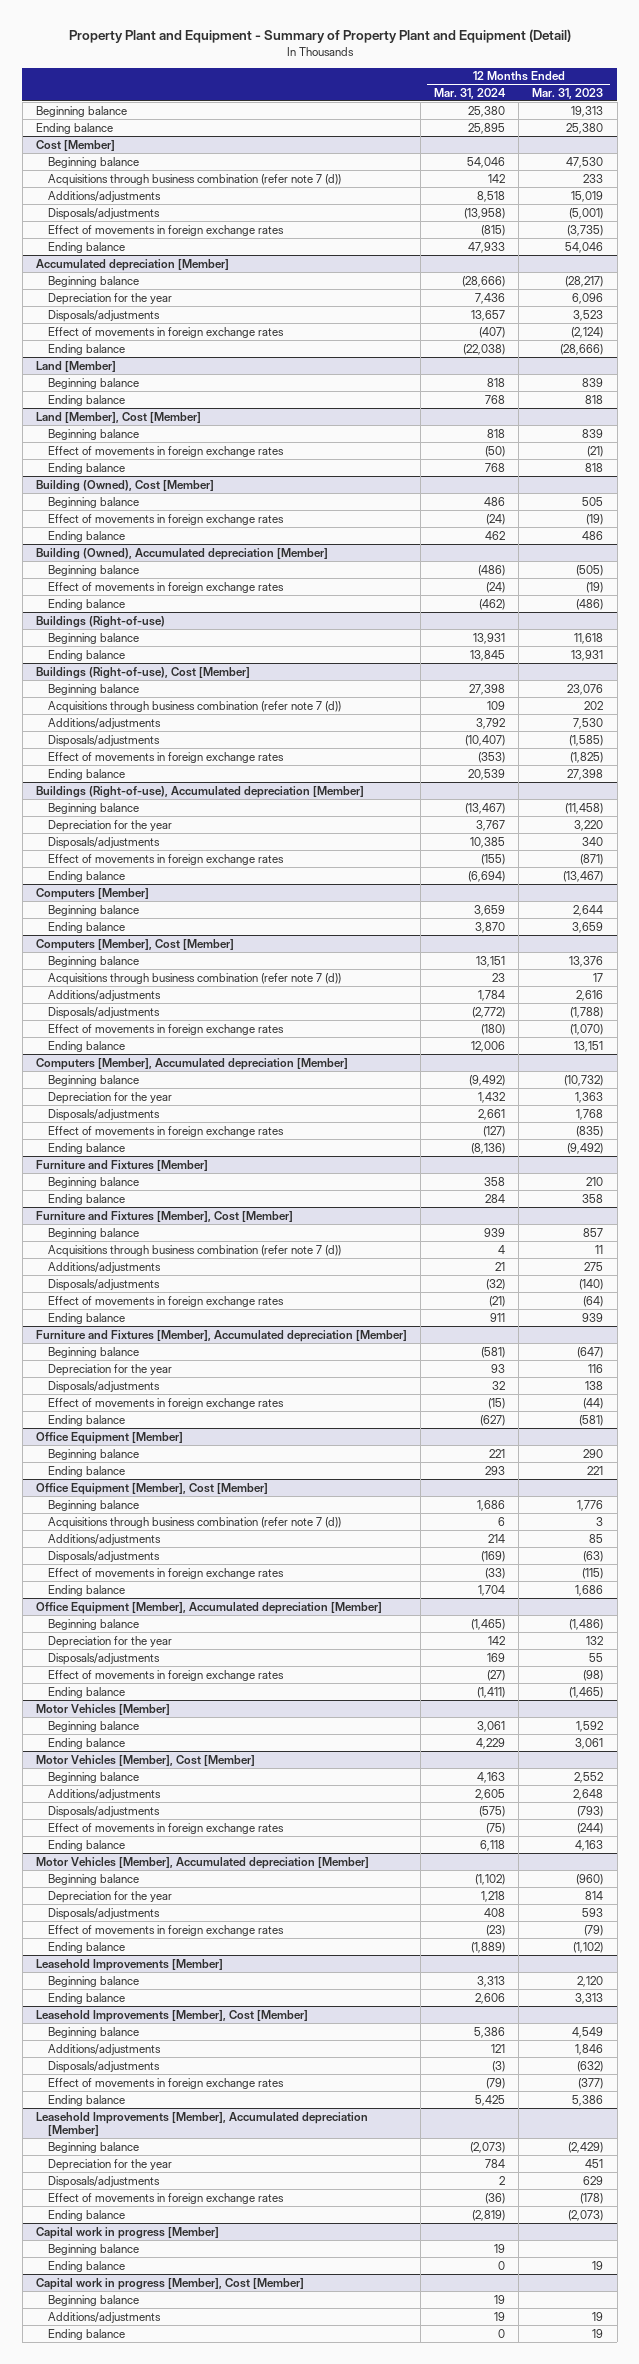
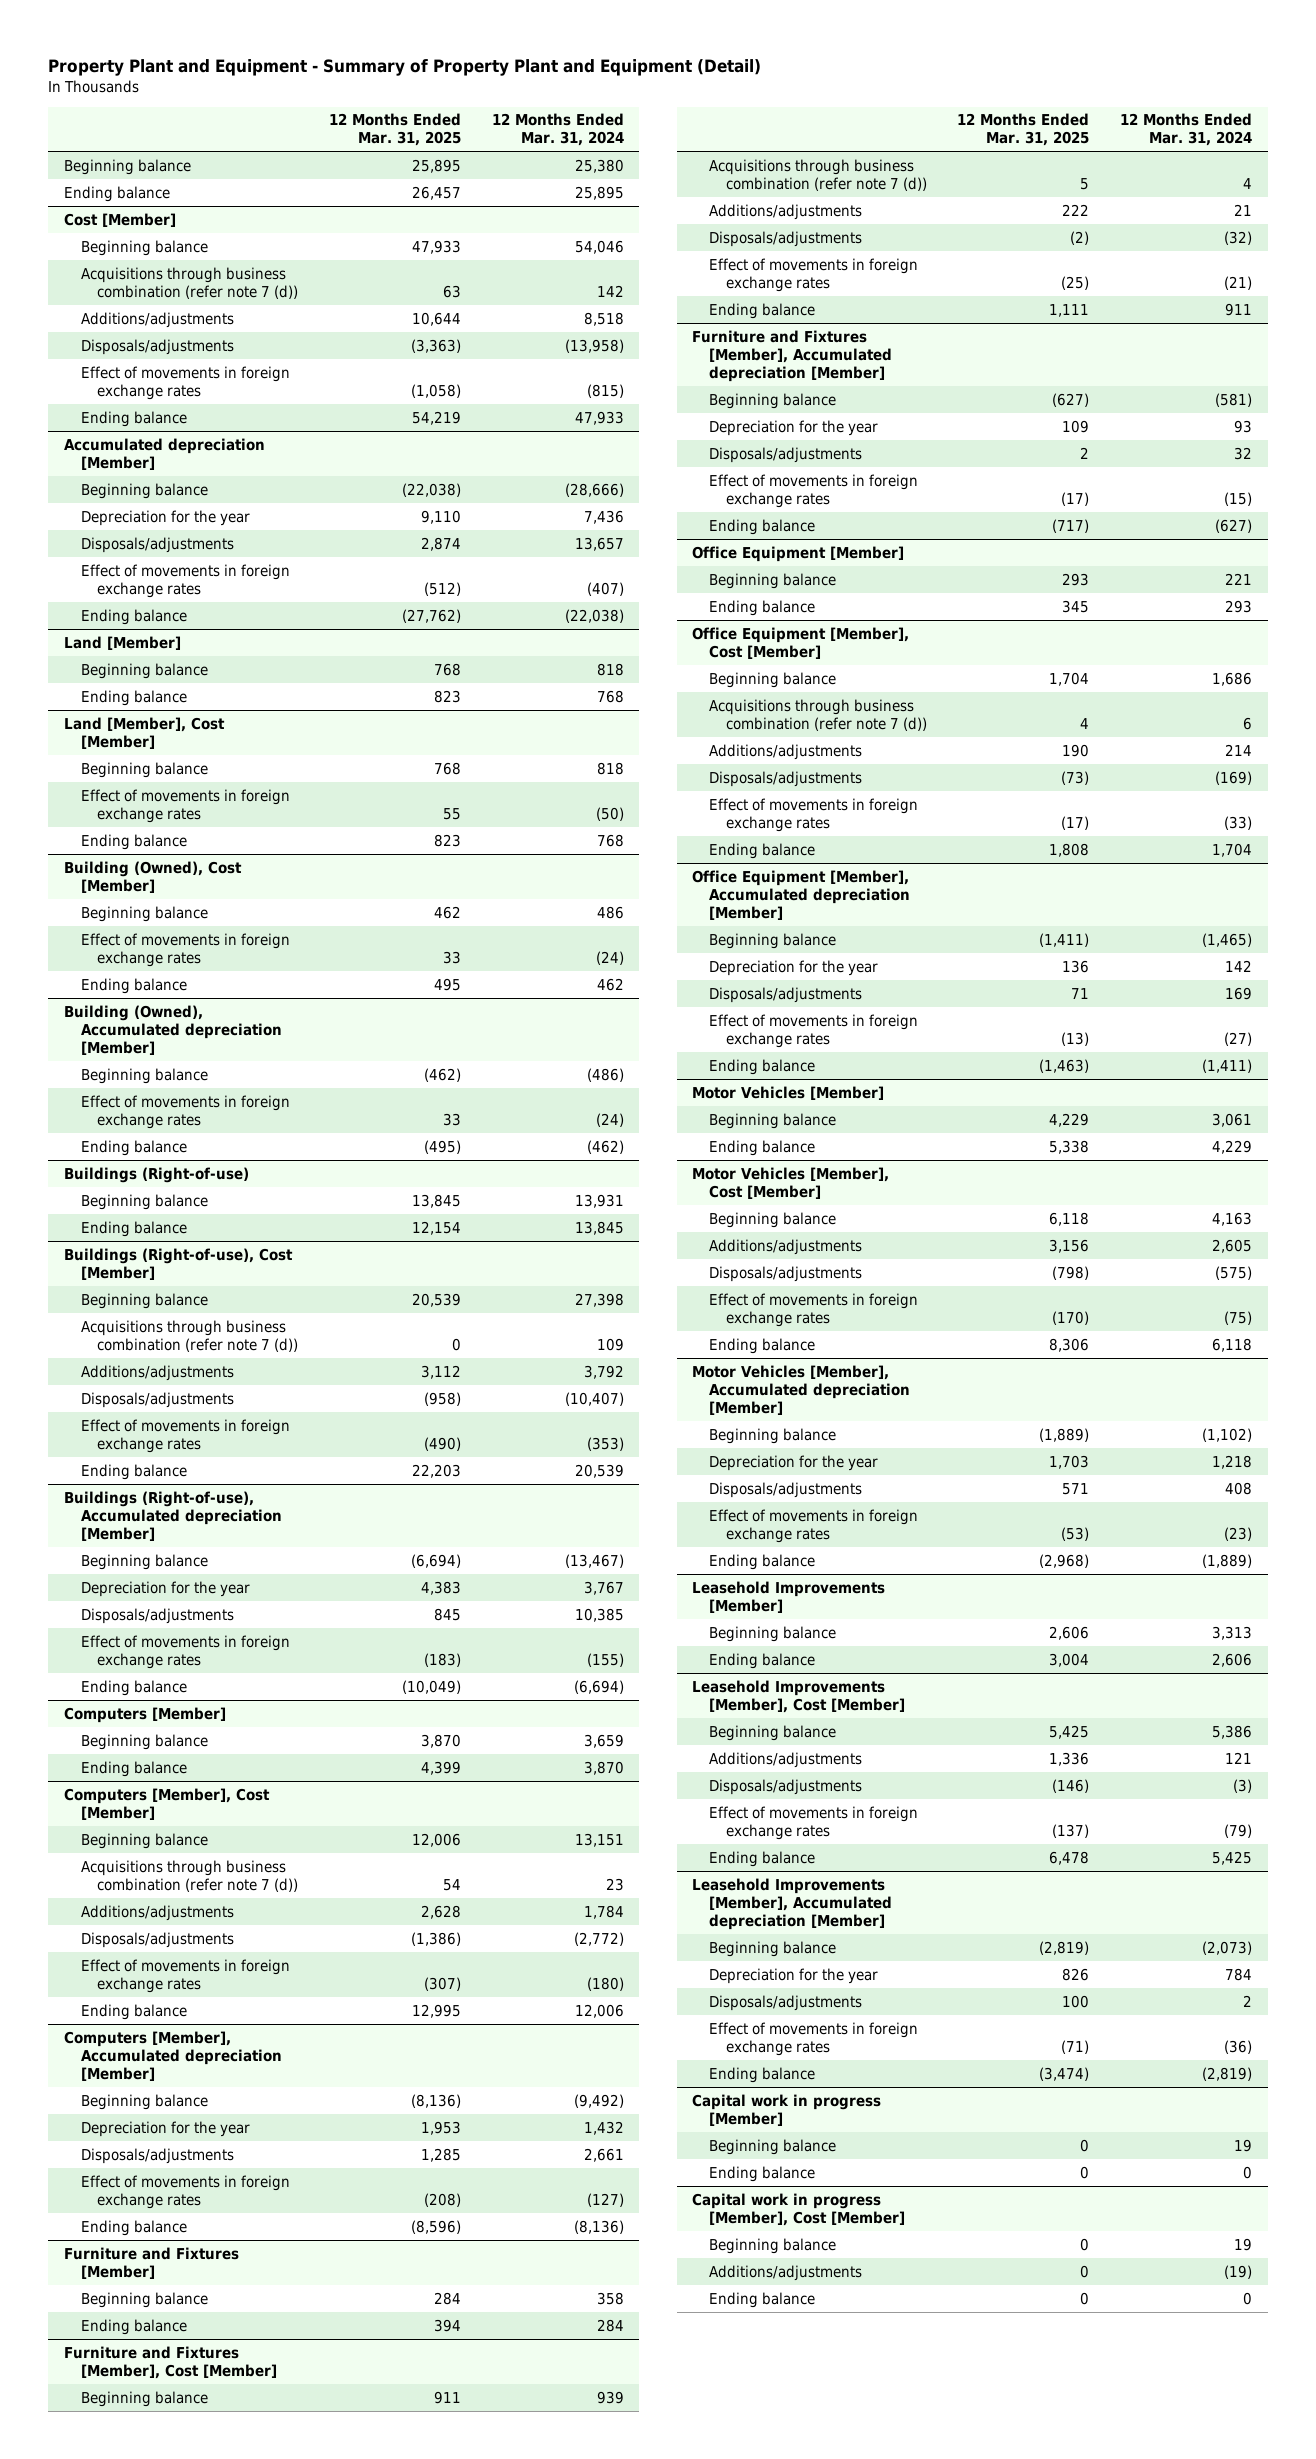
- | 12 Months Ended Mar. 31, 2024 | 12 Months Ended Mar. 31, 2023
+ | 12 Months Ended Mar. 31, 2025 | 12 Months Ended Mar. 31, 2024
@ Capital work in progress [Member], Cost [Member]
- Additions/adjustments | 19 | 19
+ Additions/adjustments | 0 | (19)

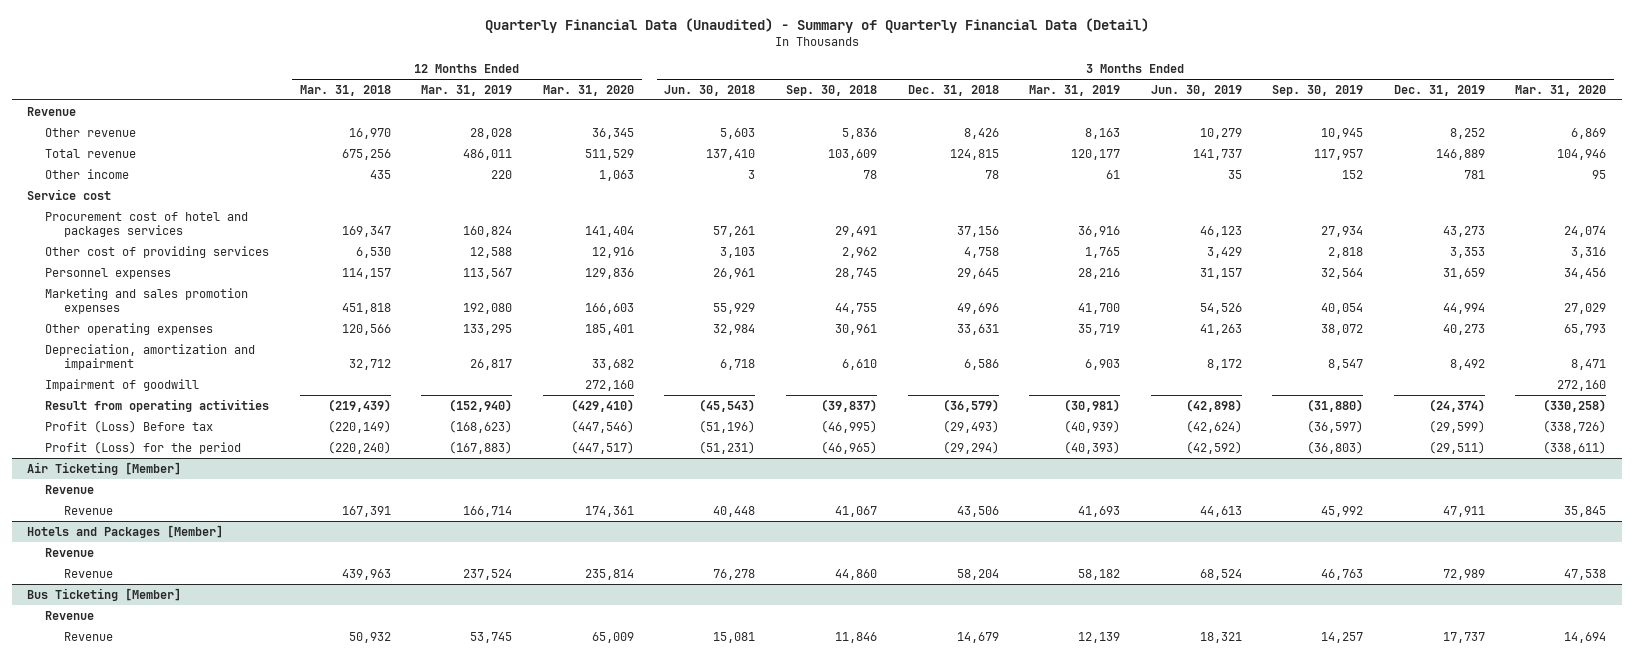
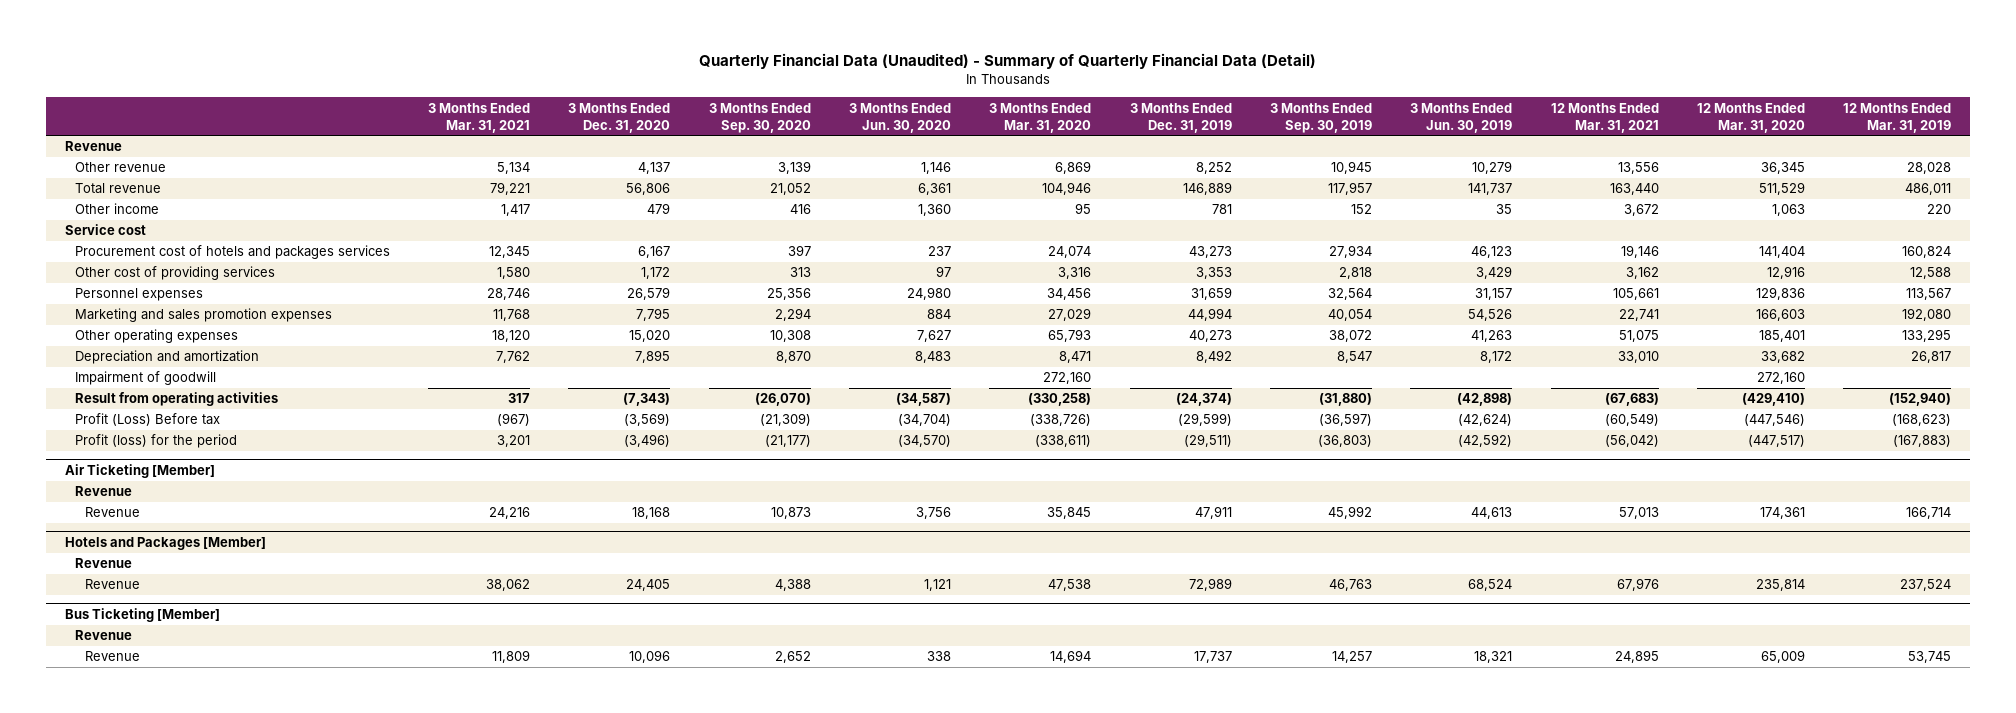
- | 12 Months Ended Mar. 31, 2018 | 12 Months Ended Mar. 31, 2019 | 12 Months Ended Mar. 31, 2020 | 3 Months Ended Jun. 30, 2018 | 3 Months Ended Sep. 30, 2018 | 3 Months Ended Dec. 31, 2018 | 3 Months Ended Mar. 31, 2019 | 3 Months Ended Jun. 30, 2019 | 3 Months Ended Sep. 30, 2019 | 3 Months Ended Dec. 31, 2019 | 3 Months Ended Mar. 31, 2020
+ | 3 Months Ended Mar. 31, 2021 | 3 Months Ended Dec. 31, 2020 | 3 Months Ended Sep. 30, 2020 | 3 Months Ended Jun. 30, 2020 | 3 Months Ended Mar. 31, 2020 | 3 Months Ended Dec. 31, 2019 | 3 Months Ended Sep. 30, 2019 | 3 Months Ended Jun. 30, 2019 | 12 Months Ended Mar. 31, 2021 | 12 Months Ended Mar. 31, 2020 | 12 Months Ended Mar. 31, 2019
- Procurement cost of hotel and packages services | 169,347 | 160,824 | 141,404 | 57,261 | 29,491 | 37,156 | 36,916 | 46,123 | 27,934 | 43,273 | 24,074
+ Procurement cost of hotels and packages services | 12,345 | 6,167 | 397 | 237 | 24,074 | 43,273 | 27,934 | 46,123 | 19,146 | 141,404 | 160,824
- Depreciation, amortization and impairment | 32,712 | 26,817 | 33,682 | 6,718 | 6,610 | 6,586 | 6,903 | 8,172 | 8,547 | 8,492 | 8,471
+ Depreciation and amortization | 7,762 | 7,895 | 8,870 | 8,483 | 8,471 | 8,492 | 8,547 | 8,172 | 33,010 | 33,682 | 26,817
- Profit (Loss) for the period | (220,240) | (167,883) | (447,517) | (51,231) | (46,965) | (29,294) | (40,393) | (42,592) | (36,803) | (29,511) | (338,611)
+ Profit (loss) for the period | 3,201 | (3,496) | (21,177) | (34,570) | (338,611) | (29,511) | (36,803) | (42,592) | (56,042) | (447,517) | (167,883)

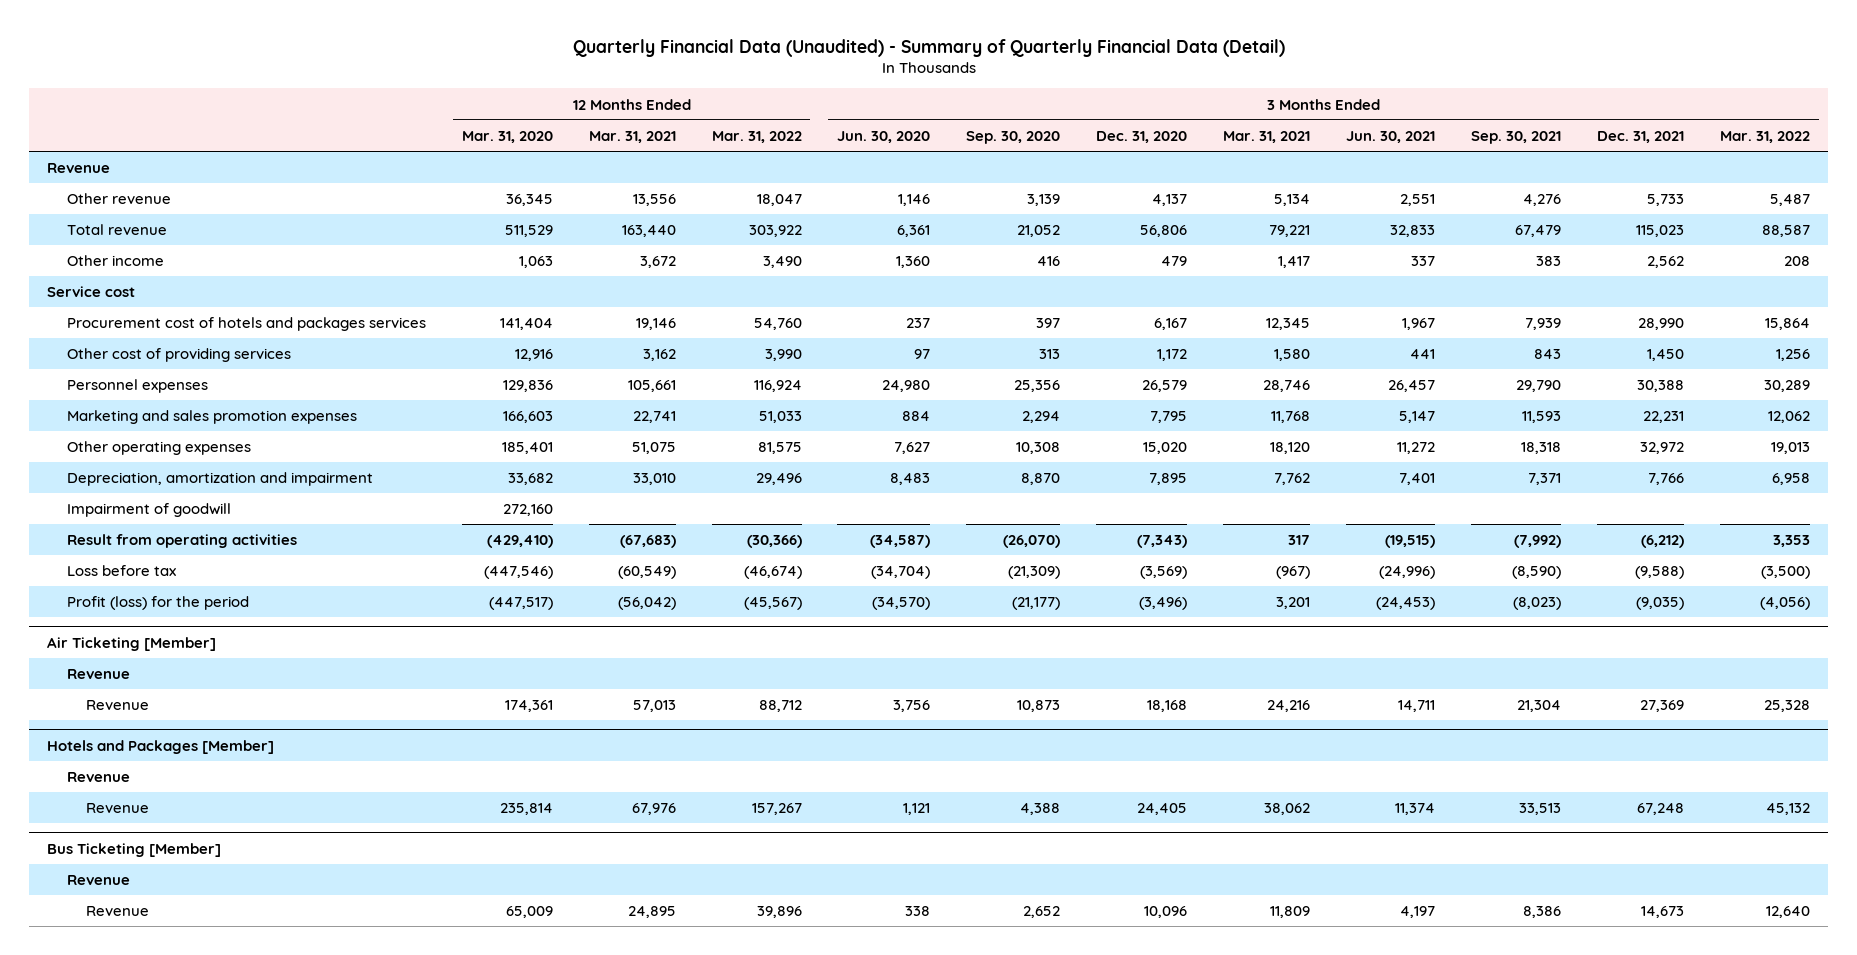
- | 3 Months Ended Mar. 31, 2021 | 3 Months Ended Dec. 31, 2020 | 3 Months Ended Sep. 30, 2020 | 3 Months Ended Jun. 30, 2020 | 3 Months Ended Mar. 31, 2020 | 3 Months Ended Dec. 31, 2019 | 3 Months Ended Sep. 30, 2019 | 3 Months Ended Jun. 30, 2019 | 12 Months Ended Mar. 31, 2021 | 12 Months Ended Mar. 31, 2020 | 12 Months Ended Mar. 31, 2019
+ | 12 Months Ended Mar. 31, 2020 | 12 Months Ended Mar. 31, 2021 | 12 Months Ended Mar. 31, 2022 | 3 Months Ended Jun. 30, 2020 | 3 Months Ended Sep. 30, 2020 | 3 Months Ended Dec. 31, 2020 | 3 Months Ended Mar. 31, 2021 | 3 Months Ended Jun. 30, 2021 | 3 Months Ended Sep. 30, 2021 | 3 Months Ended Dec. 31, 2021 | 3 Months Ended Mar. 31, 2022
- Depreciation and amortization | 7,762 | 7,895 | 8,870 | 8,483 | 8,471 | 8,492 | 8,547 | 8,172 | 33,010 | 33,682 | 26,817
+ Depreciation, amortization and impairment | 33,682 | 33,010 | 29,496 | 8,483 | 8,870 | 7,895 | 7,762 | 7,401 | 7,371 | 7,766 | 6,958
- Profit (Loss) Before tax | (967) | (3,569) | (21,309) | (34,704) | (338,726) | (29,599) | (36,597) | (42,624) | (60,549) | (447,546) | (168,623)
+ Loss before tax | (447,546) | (60,549) | (46,674) | (34,704) | (21,309) | (3,569) | (967) | (24,996) | (8,590) | (9,588) | (3,500)

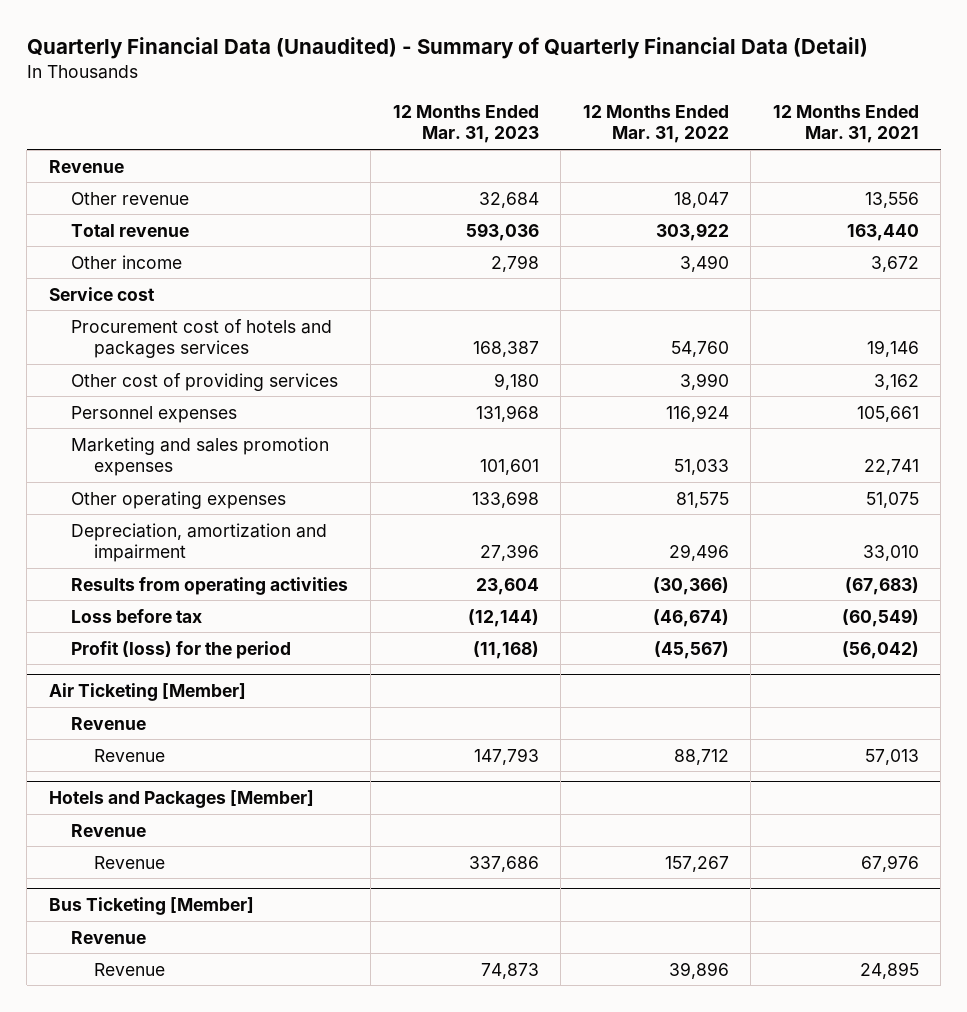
- | 12 Months Ended Mar. 31, 2020 | 12 Months Ended Mar. 31, 2021 | 12 Months Ended Mar. 31, 2022 | 3 Months Ended Jun. 30, 2020 | 3 Months Ended Sep. 30, 2020 | 3 Months Ended Dec. 31, 2020 | 3 Months Ended Mar. 31, 2021 | 3 Months Ended Jun. 30, 2021 | 3 Months Ended Sep. 30, 2021 | 3 Months Ended Dec. 31, 2021 | 3 Months Ended Mar. 31, 2022
+ | 12 Months Ended Mar. 31, 2023 | 12 Months Ended Mar. 31, 2022 | 12 Months Ended Mar. 31, 2021
- Impairment of goodwill | 272,160 | | | | | | | | | |
- Result from operating activities | (429,410) | (67,683) | (30,366) | (34,587) | (26,070) | (7,343) | 317 | (19,515) | (7,992) | (6,212) | 3,353
+ Results from operating activities | 23,604 | (30,366) | (67,683)

